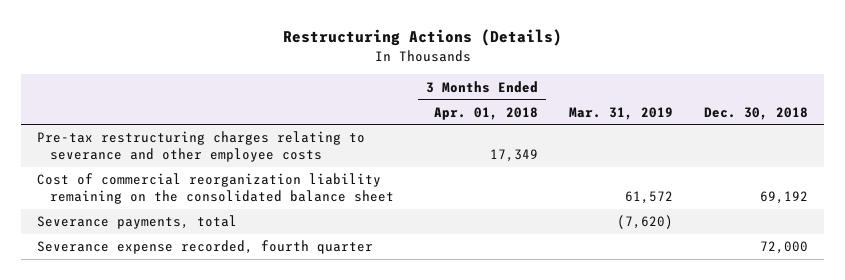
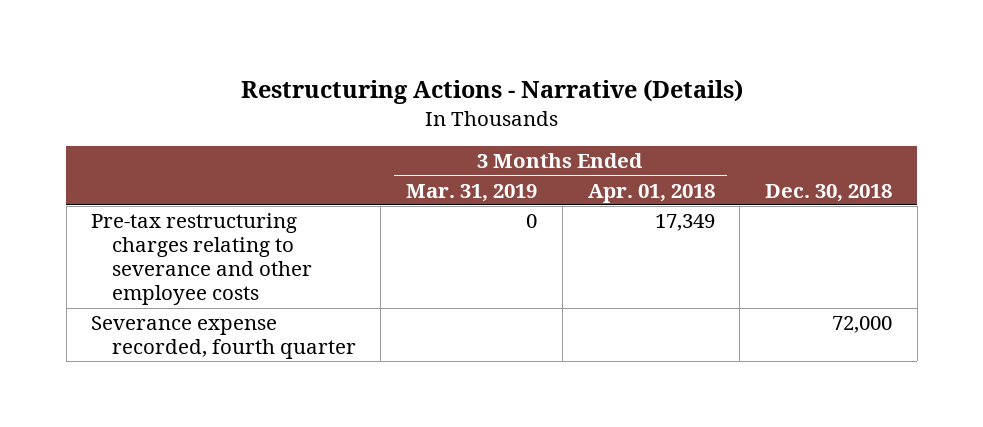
- Restructuring Actions (Details)
+ Restructuring Actions - Narrative (Details)
- | 3 Months Ended Apr. 01, 2018 | Mar. 31, 2019 | Dec. 30, 2018
+ | 3 Months Ended Mar. 31, 2019 | 3 Months Ended Apr. 01, 2018 | Dec. 30, 2018
- Cost of commercial reorganization liability remaining on the consolidated balance sheet | | 61,572 | 69,192
- Severance payments, total | | (7,620) |

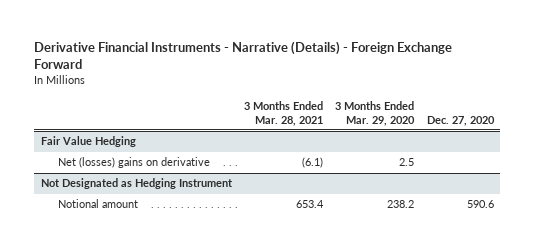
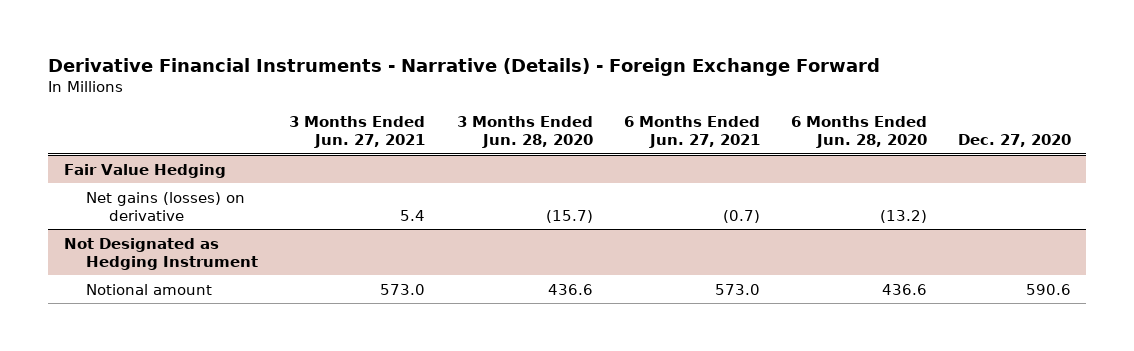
- | 3 Months Ended Mar. 28, 2021 | 3 Months Ended Mar. 29, 2020 | Dec. 27, 2020
+ | 3 Months Ended Jun. 27, 2021 | 3 Months Ended Jun. 28, 2020 | 6 Months Ended Jun. 27, 2021 | 6 Months Ended Jun. 28, 2020 | Dec. 27, 2020
@ Fair Value Hedging
- Net (losses) gains on derivative | (6.1) | 2.5 |
+ Net gains (losses) on derivative | 5.4 | (15.7) | (0.7) | (13.2) |

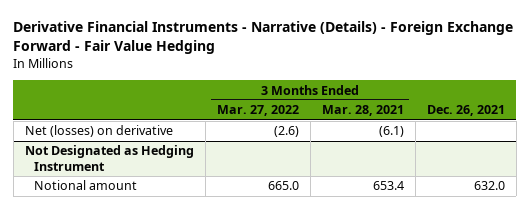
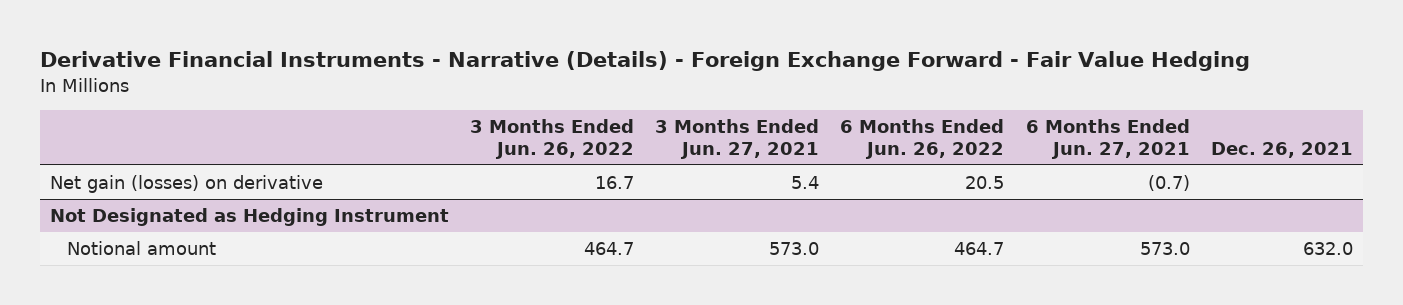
- | 3 Months Ended Mar. 27, 2022 | 3 Months Ended Mar. 28, 2021 | Dec. 26, 2021
+ | 3 Months Ended Jun. 26, 2022 | 3 Months Ended Jun. 27, 2021 | 6 Months Ended Jun. 26, 2022 | 6 Months Ended Jun. 27, 2021 | Dec. 26, 2021
- Net (losses) on derivative | (2.6) | (6.1) |
+ Net gain (losses) on derivative | 16.7 | 5.4 | 20.5 | (0.7) |

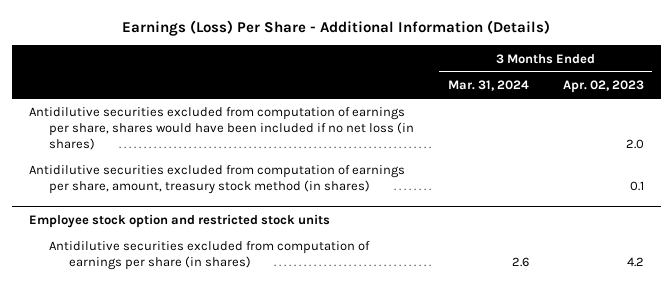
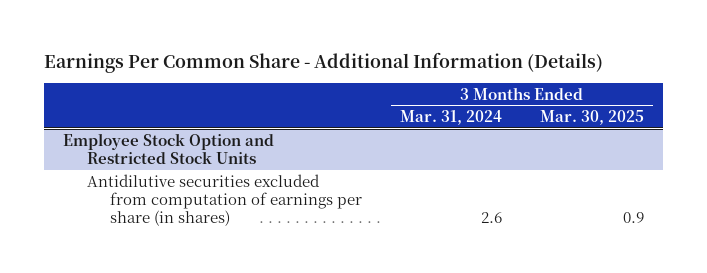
- Earnings (Loss) Per Share - Additional Information (Details)
+ Earnings Per Common Share - Additional Information (Details)
- | 3 Months Ended Mar. 31, 2024 | 3 Months Ended Apr. 02, 2023
+ | 3 Months Ended Mar. 31, 2024 | 3 Months Ended Mar. 30, 2025
- Antidilutive securities excluded from computation of earnings per share, shares would have been included if no net loss (in shares) | | 2.0
- Antidilutive securities excluded from computation of earnings per share, amount, treasury stock method (in shares) | | 0.1
- Employee stock option and restricted stock units
+ Employee Stock Option and Restricted Stock Units

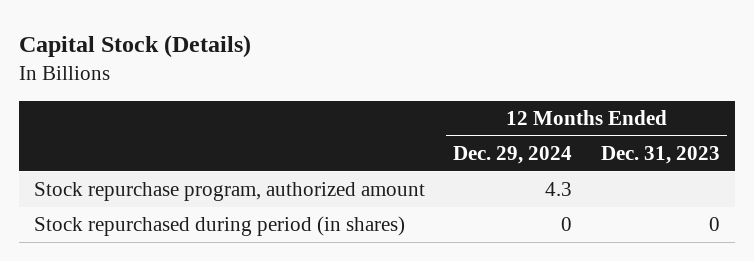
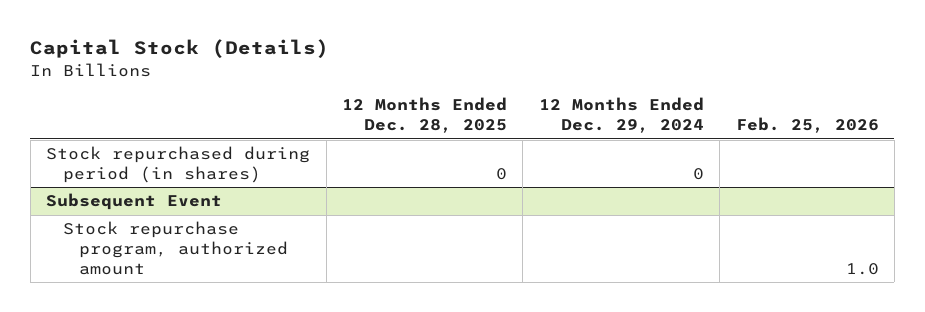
- | 12 Months Ended Dec. 29, 2024 | 12 Months Ended Dec. 31, 2023
+ | 12 Months Ended Dec. 28, 2025 | 12 Months Ended Dec. 29, 2024 | Feb. 25, 2026
- Stock repurchase program, authorized amount | 4.3 |
+ Subsequent Event
+ Stock repurchase program, authorized amount | | | 1.0

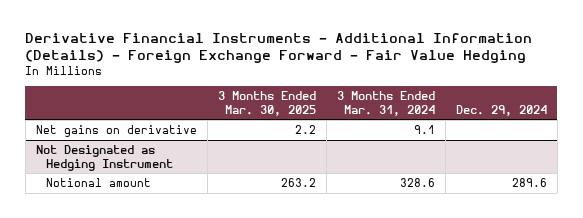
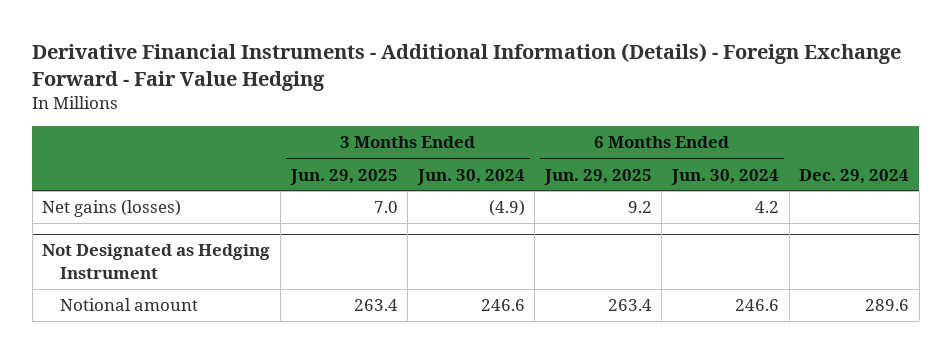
- | 3 Months Ended Mar. 30, 2025 | 3 Months Ended Mar. 31, 2024 | Dec. 29, 2024
+ | 3 Months Ended Jun. 29, 2025 | 3 Months Ended Jun. 30, 2024 | 6 Months Ended Jun. 29, 2025 | 6 Months Ended Jun. 30, 2024 | Dec. 29, 2024
- Net gains on derivative | 2.2 | 9.1 |
+ Net gains (losses) | 7.0 | (4.9) | 9.2 | 4.2 |

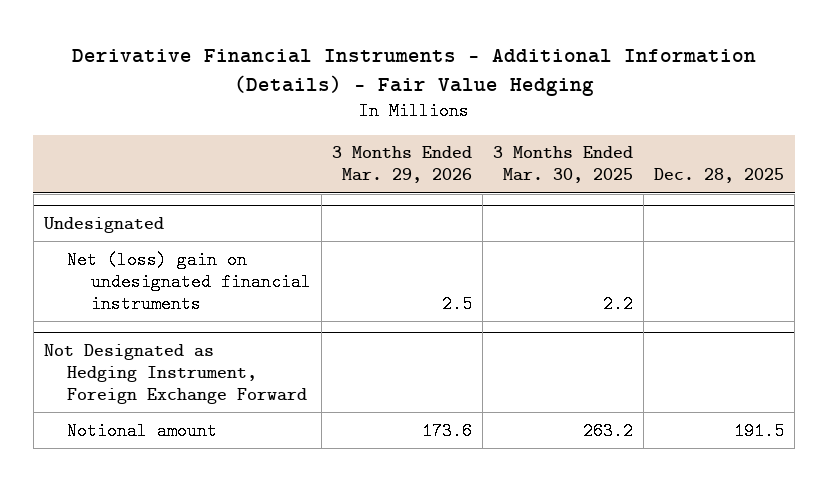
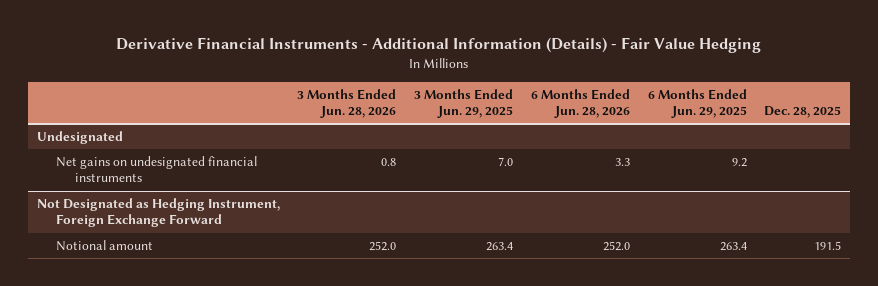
- | 3 Months Ended Mar. 29, 2026 | 3 Months Ended Mar. 30, 2025 | Dec. 28, 2025
+ | 3 Months Ended Jun. 28, 2026 | 3 Months Ended Jun. 29, 2025 | 6 Months Ended Jun. 28, 2026 | 6 Months Ended Jun. 29, 2025 | Dec. 28, 2025
@ Undesignated
- Net (loss) gain on undesignated financial instruments | 2.5 | 2.2 |
+ Net gains on undesignated financial instruments | 0.8 | 7.0 | 3.3 | 9.2 |

